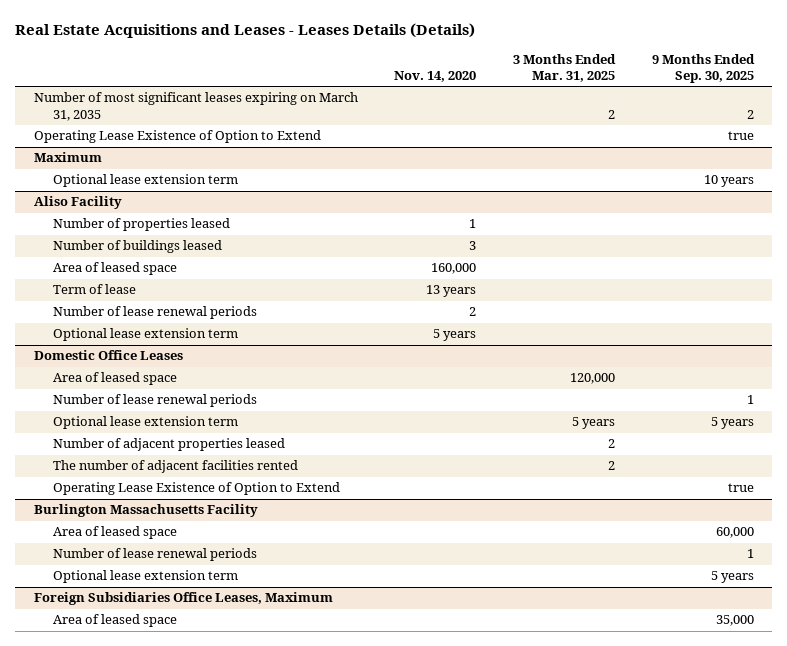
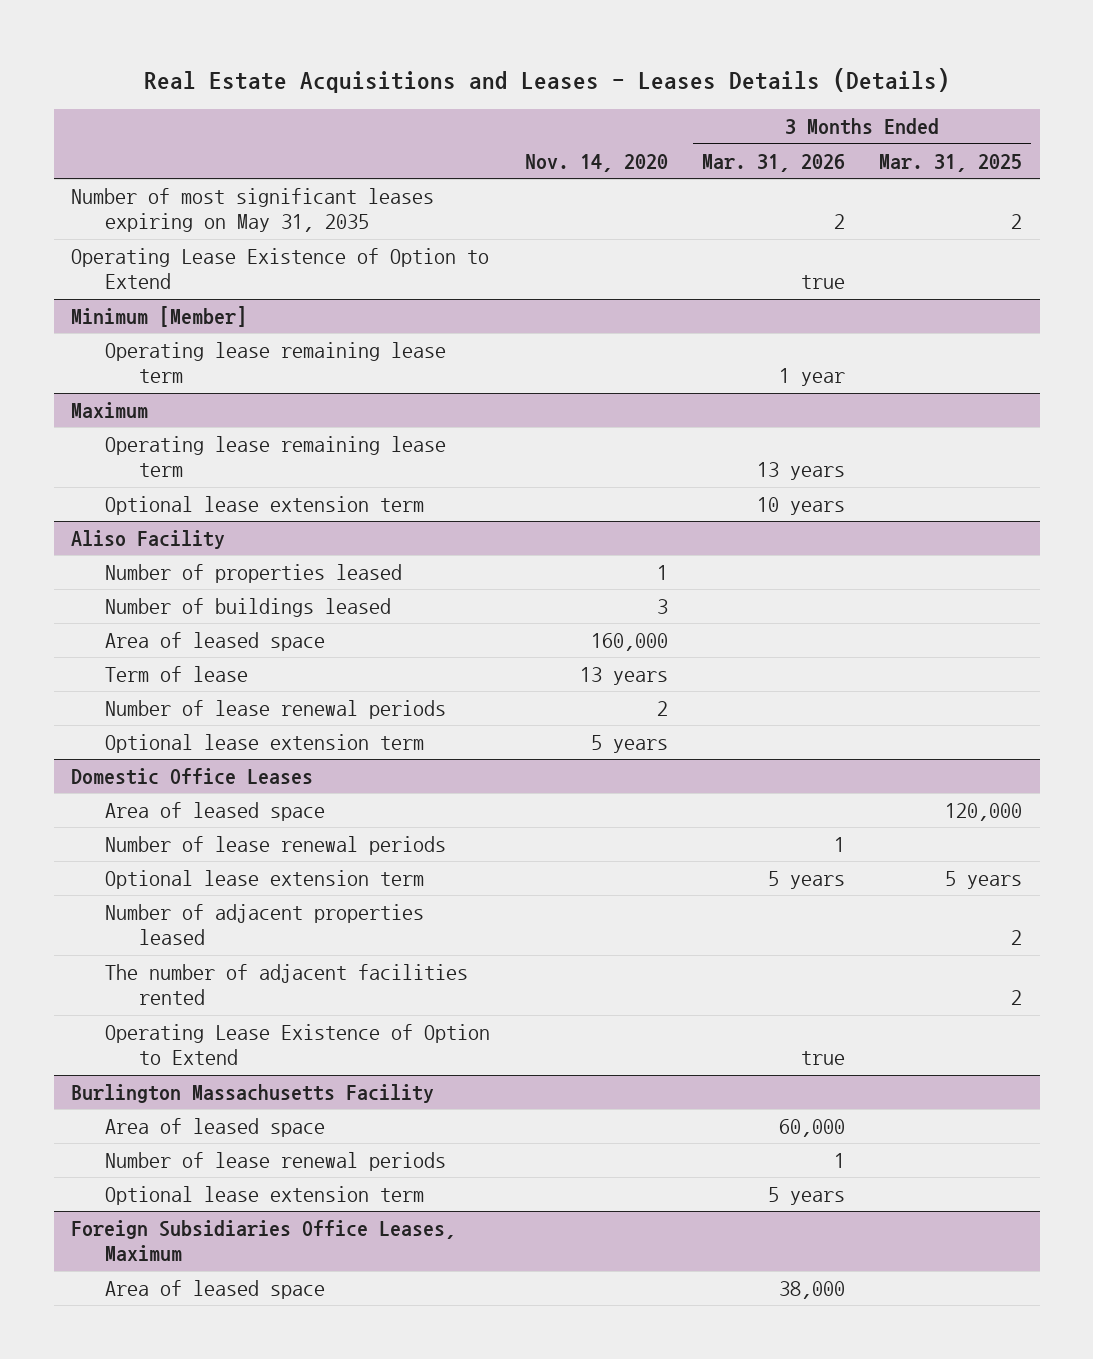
- | Nov. 14, 2020 | 3 Months Ended Mar. 31, 2025 | 9 Months Ended Sep. 30, 2025
+ | Nov. 14, 2020 | 3 Months Ended Mar. 31, 2026 | 3 Months Ended Mar. 31, 2025
- Number of most significant leases expiring on March 31, 2035 | | 2 | 2
+ Number of most significant leases expiring on May 31, 2035 | | 2 | 2
+ Minimum [Member]
+ Operating lease remaining lease term | | 1 year |
@ Maximum
+ Operating lease remaining lease term | | 13 years |

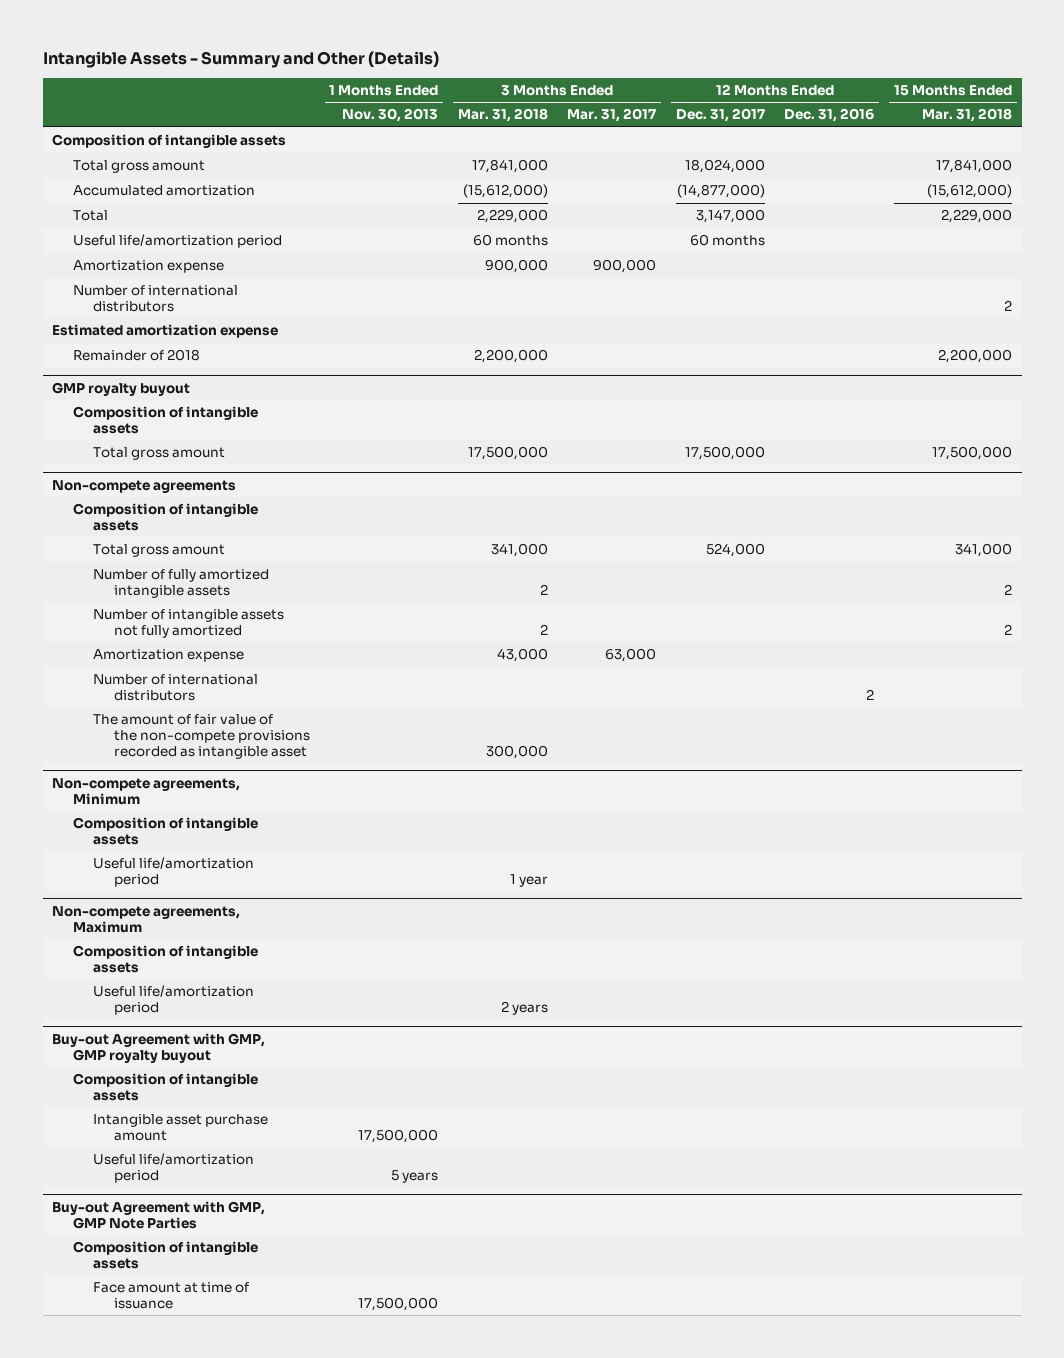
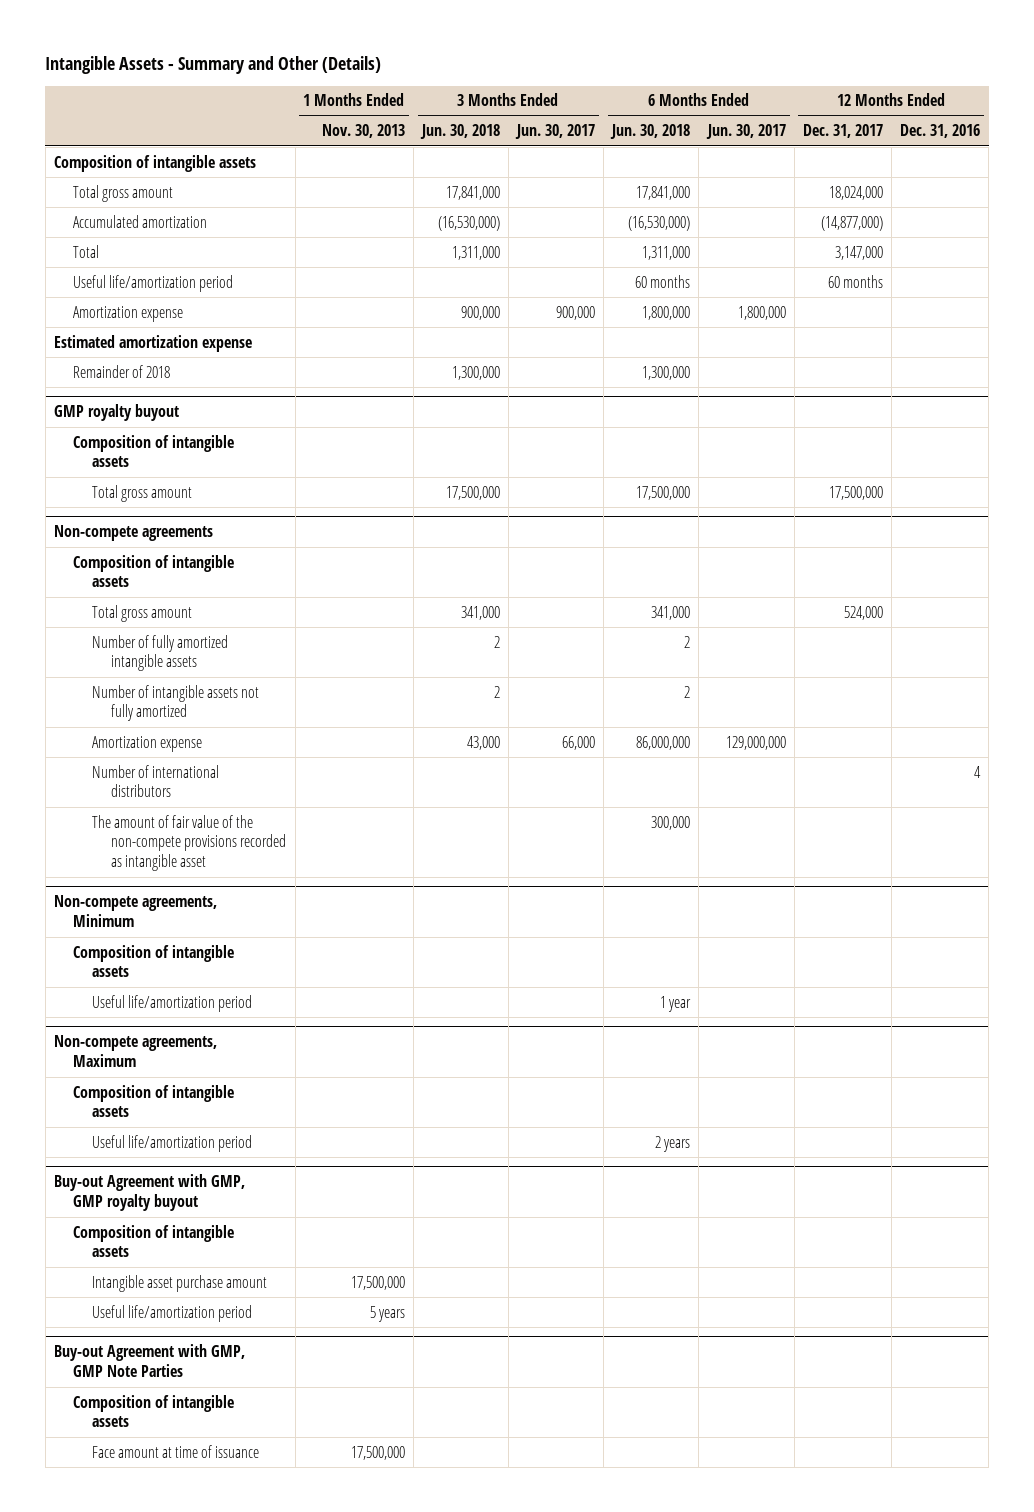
- | 1 Months Ended Nov. 30, 2013 | 3 Months Ended Mar. 31, 2018 | 3 Months Ended Mar. 31, 2017 | 12 Months Ended Dec. 31, 2017 | 12 Months Ended Dec. 31, 2016 | 15 Months Ended Mar. 31, 2018
+ | 1 Months Ended Nov. 30, 2013 | 3 Months Ended Jun. 30, 2018 | 3 Months Ended Jun. 30, 2017 | 6 Months Ended Jun. 30, 2018 | 6 Months Ended Jun. 30, 2017 | 12 Months Ended Dec. 31, 2017 | 12 Months Ended Dec. 31, 2016
- Number of international distributors | | | | | | 2
@ Non-compete agreements
- Number of international distributors | | | | | 2 |
+ Number of international distributors | | | | | | | 4

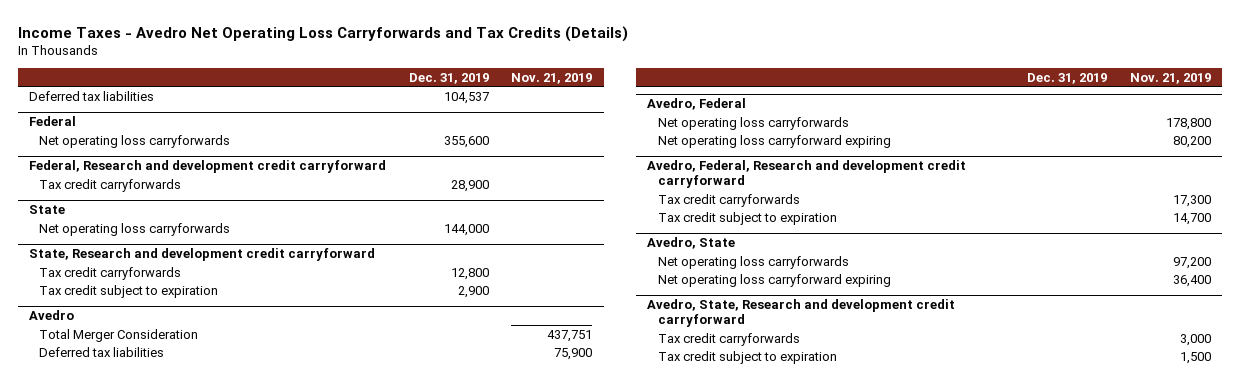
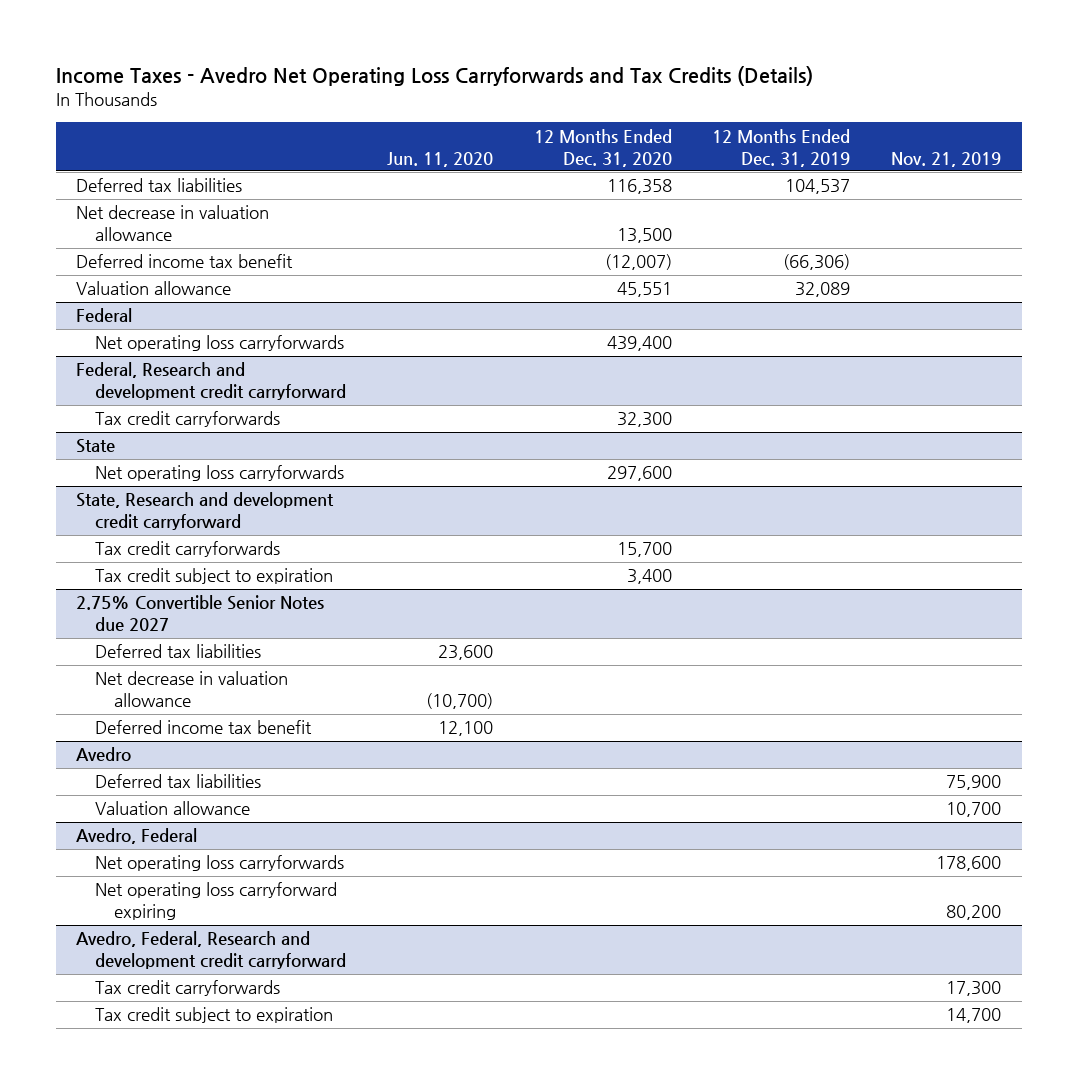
- | Dec. 31, 2019 | Nov. 21, 2019
+ | Jun. 11, 2020 | 12 Months Ended Dec. 31, 2020 | 12 Months Ended Dec. 31, 2019 | Nov. 21, 2019
+ Net decrease in valuation allowance | | 13,500 | |
+ Deferred income tax benefit | | (12,007) | (66,306) |
+ Valuation allowance | | 45,551 | 32,089 |
+ 2.75% Convertible Senior Notes due 2027
+ Deferred tax liabilities | 23,600 | | |
+ Net decrease in valuation allowance | (10,700) | | |
+ Deferred income tax benefit | 12,100 | | |
@ Avedro
- Total Merger Consideration | | 437,751
+ Valuation allowance | | | | 10,700
@ Avedro, Federal
- Net operating loss carryforwards | | 178,800
+ Net operating loss carryforwards | | | | 178,600
- Avedro, State
- Net operating loss carryforwards | | 97,200
- Net operating loss carryforward expiring | | 36,400
- Avedro, State, Research and development credit carryforward
- Tax credit carryforwards | | 3,000
- Tax credit subject to expiration | | 1,500

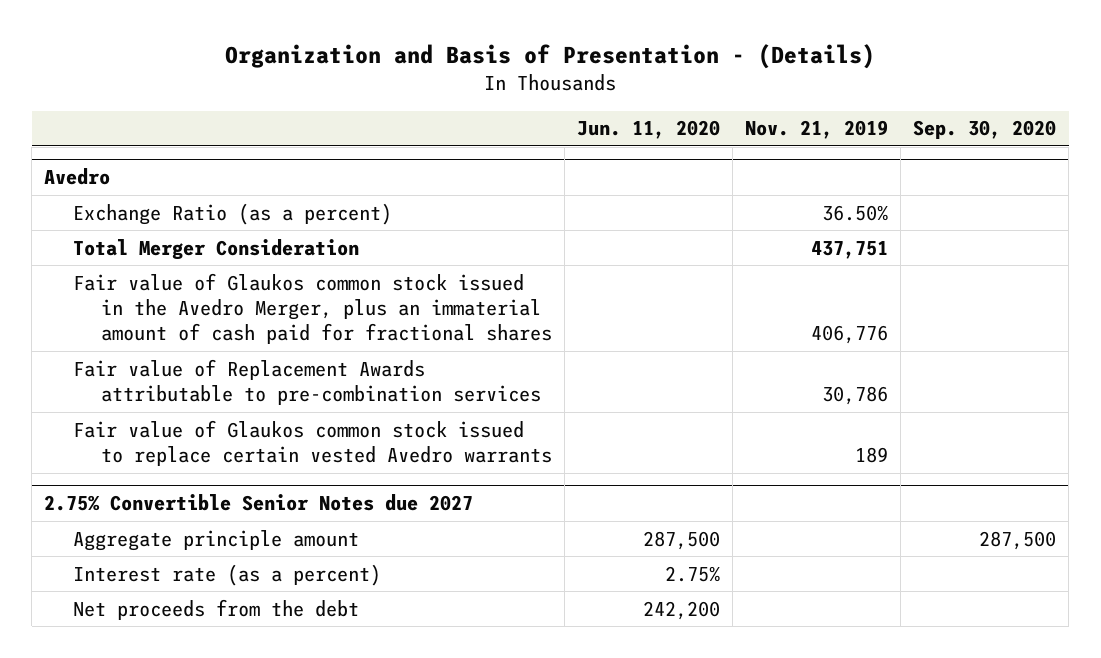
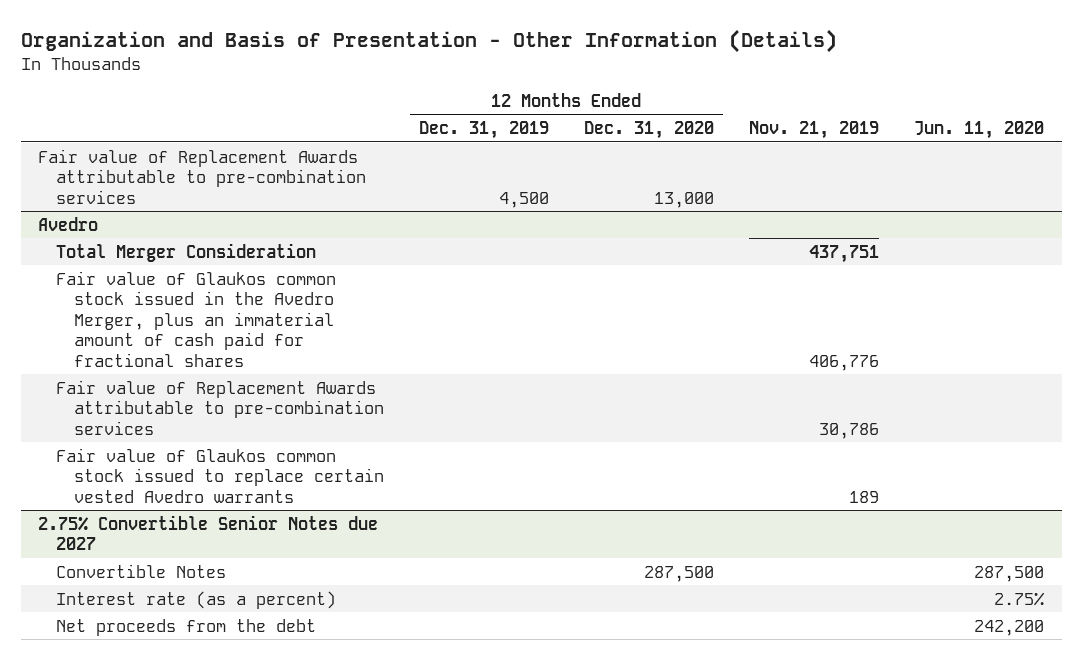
- Organization and Basis of Presentation - (Details)
+ Organization and Basis of Presentation - Other Information (Details)
- | Jun. 11, 2020 | Nov. 21, 2019 | Sep. 30, 2020
+ | 12 Months Ended Dec. 31, 2019 | 12 Months Ended Dec. 31, 2020 | Nov. 21, 2019 | Jun. 11, 2020
+ Fair value of Replacement Awards attributable to pre-combination services | 4,500 | 13,000 | |
@ Avedro
- Exchange Ratio (as a percent) | | 36.50% |
@ 2.75% Convertible Senior Notes due 2027
- Aggregate principle amount | 287,500 | | 287,500
+ Convertible Notes | | 287,500 | | 287,500

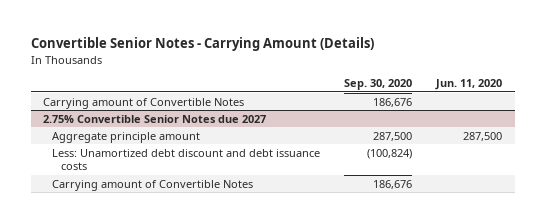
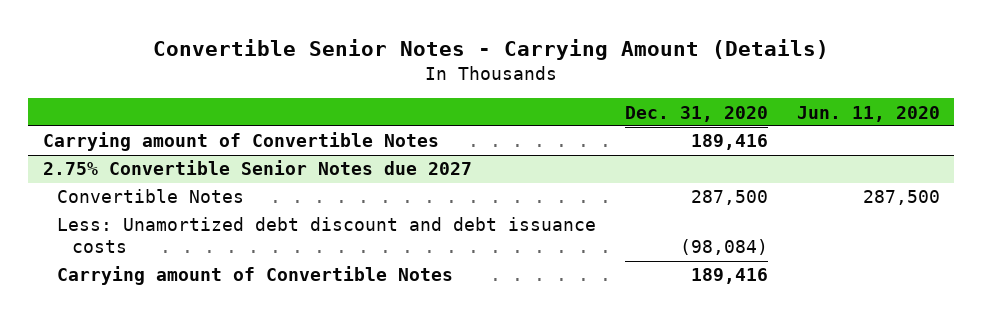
- | Sep. 30, 2020 | Jun. 11, 2020
+ | Dec. 31, 2020 | Jun. 11, 2020
@ 2.75% Convertible Senior Notes due 2027
- Aggregate principle amount | 287,500 | 287,500
+ Convertible Notes | 287,500 | 287,500

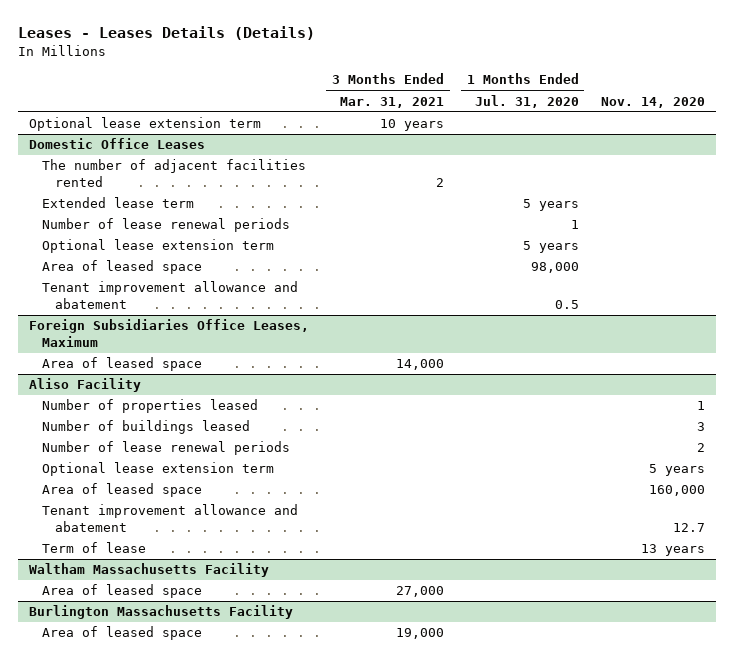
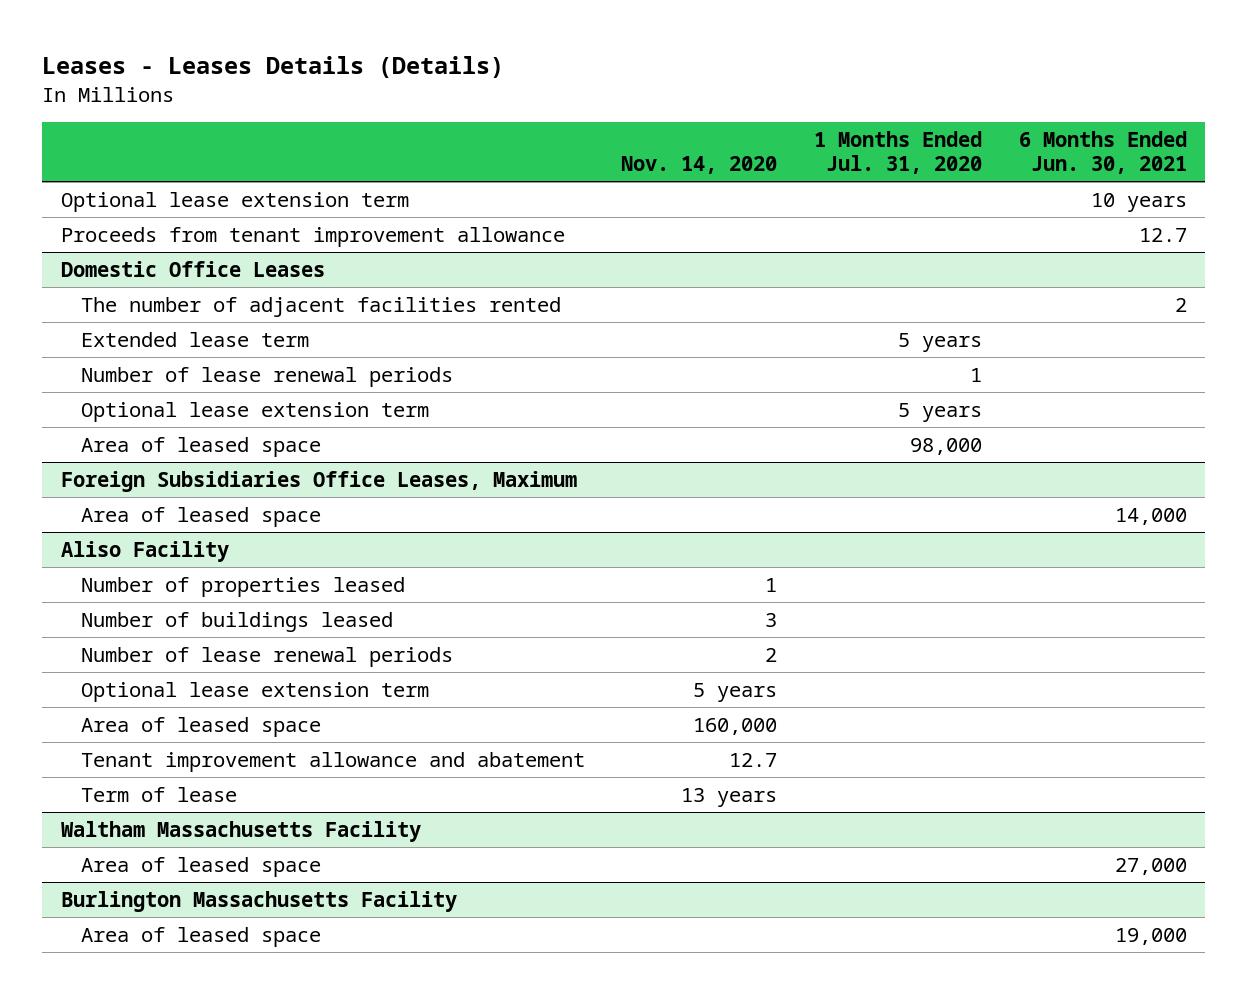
- | 3 Months Ended Mar. 31, 2021 | 1 Months Ended Jul. 31, 2020 | Nov. 14, 2020
+ | Nov. 14, 2020 | 1 Months Ended Jul. 31, 2020 | 6 Months Ended Jun. 30, 2021
+ Proceeds from tenant improvement allowance | | | 12.7
@ Domestic Office Leases
- Tenant improvement allowance and abatement | | 0.5 |

